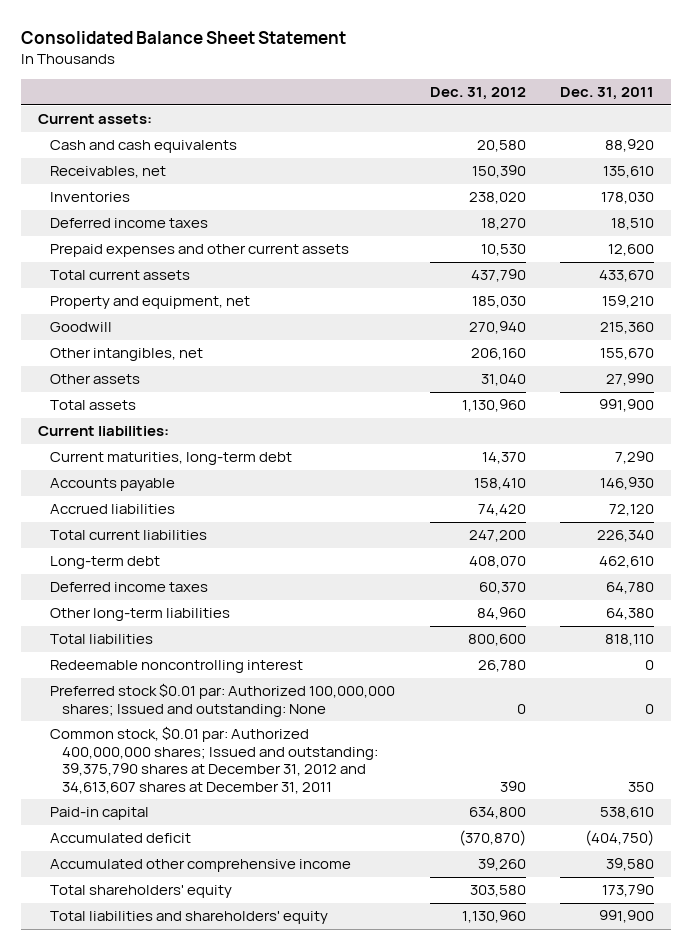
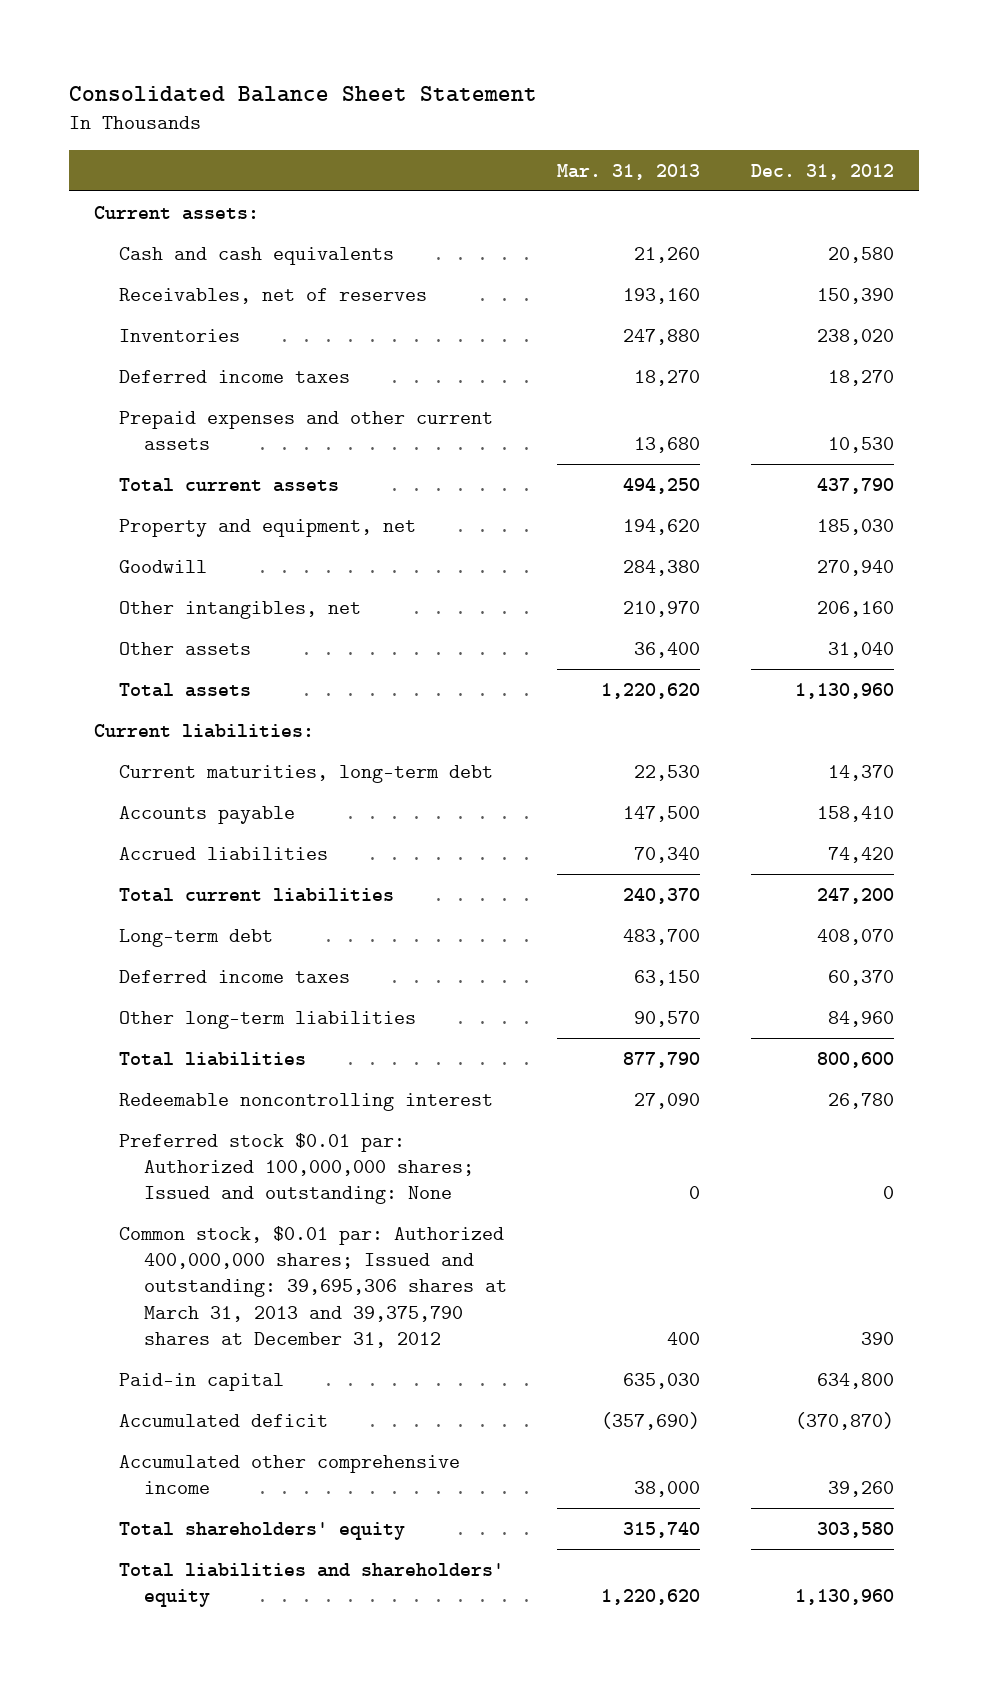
- | Dec. 31, 2012 | Dec. 31, 2011
+ | Mar. 31, 2013 | Dec. 31, 2012
- Receivables, net | 150,390 | 135,610
+ Receivables, net of reserves | 193,160 | 150,390
- Common stock, $0.01 par: Authorized 400,000,000 shares; Issued and outstanding: 39,375,790 shares at December 31, 2012 and 34,613,607 shares at December 31, 2011 | 390 | 350
+ Common stock, $0.01 par: Authorized 400,000,000 shares; Issued and outstanding: 39,695,306 shares at March 31, 2013 and 39,375,790 shares at December 31, 2012 | 400 | 390

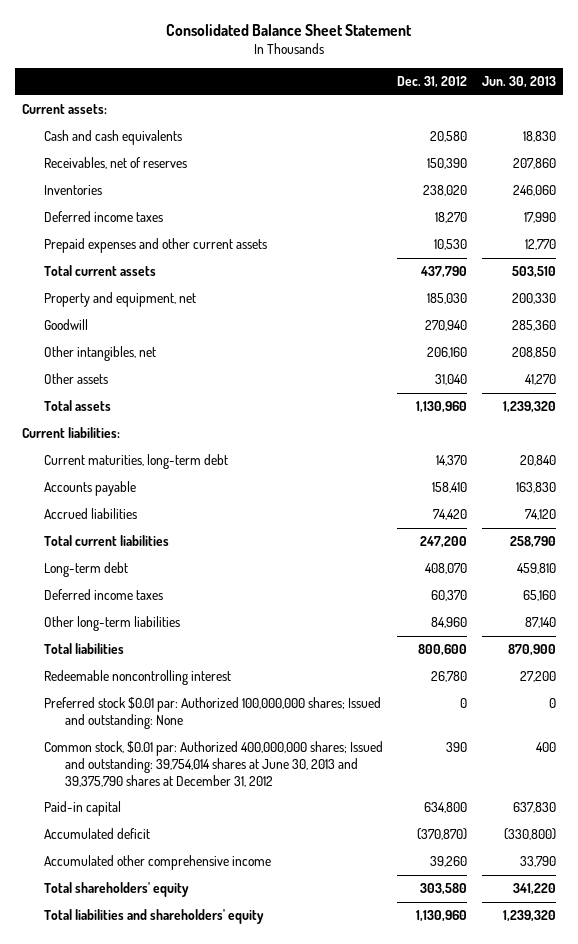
- | Mar. 31, 2013 | Dec. 31, 2012
+ | Dec. 31, 2012 | Jun. 30, 2013
- Common stock, $0.01 par: Authorized 400,000,000 shares; Issued and outstanding: 39,695,306 shares at March 31, 2013 and 39,375,790 shares at December 31, 2012 | 400 | 390
+ Common stock, $0.01 par: Authorized 400,000,000 shares; Issued and outstanding: 39,754,014 shares at June 30, 2013 and 39,375,790 shares at December 31, 2012 | 390 | 400

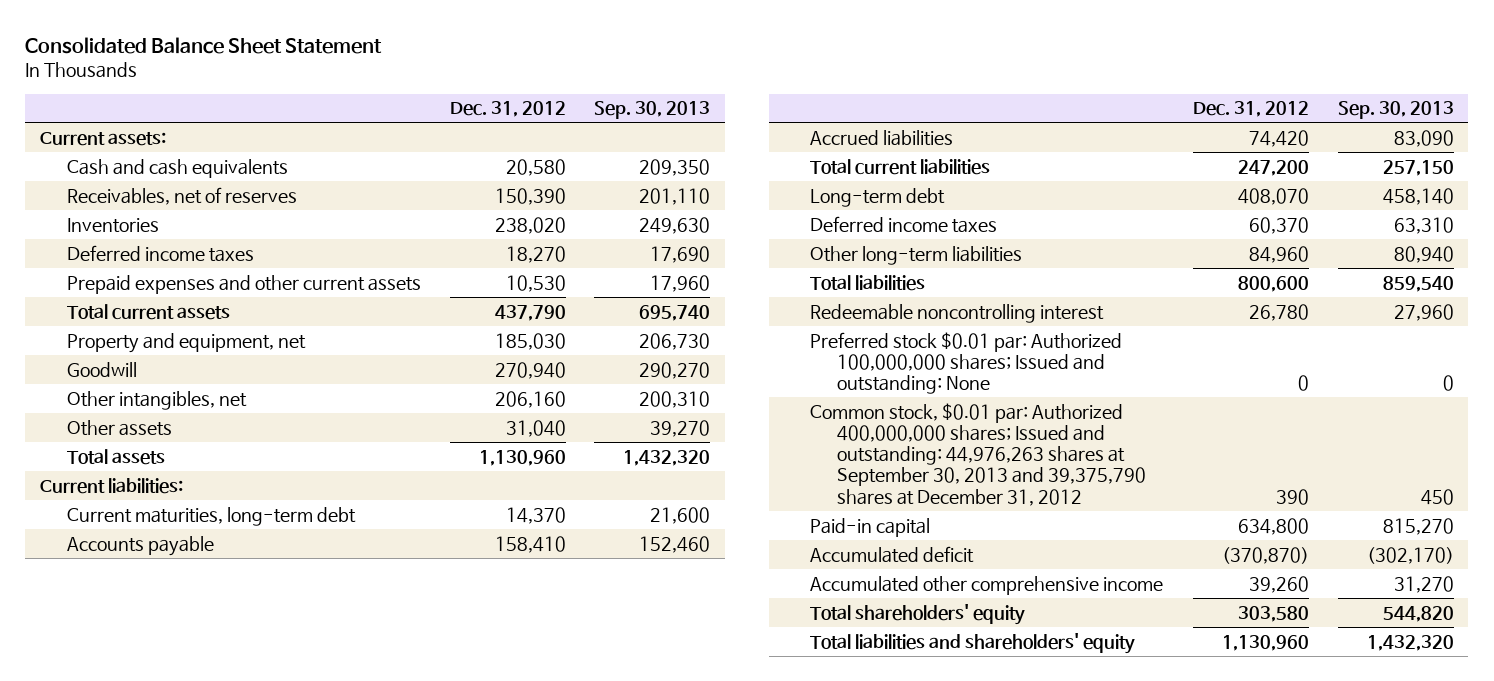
- | Dec. 31, 2012 | Jun. 30, 2013
+ | Dec. 31, 2012 | Sep. 30, 2013
- Common stock, $0.01 par: Authorized 400,000,000 shares; Issued and outstanding: 39,754,014 shares at June 30, 2013 and 39,375,790 shares at December 31, 2012 | 390 | 400
+ Common stock, $0.01 par: Authorized 400,000,000 shares; Issued and outstanding: 44,976,263 shares at September 30, 2013 and 39,375,790 shares at December 31, 2012 | 390 | 450

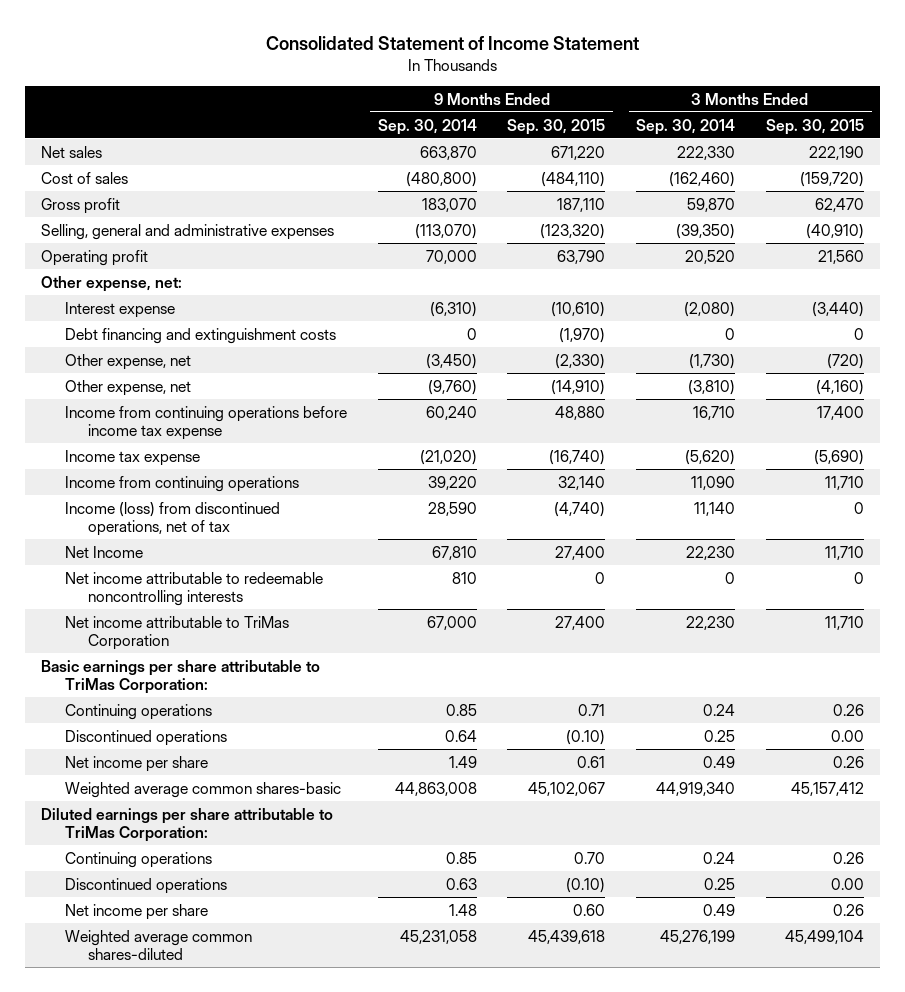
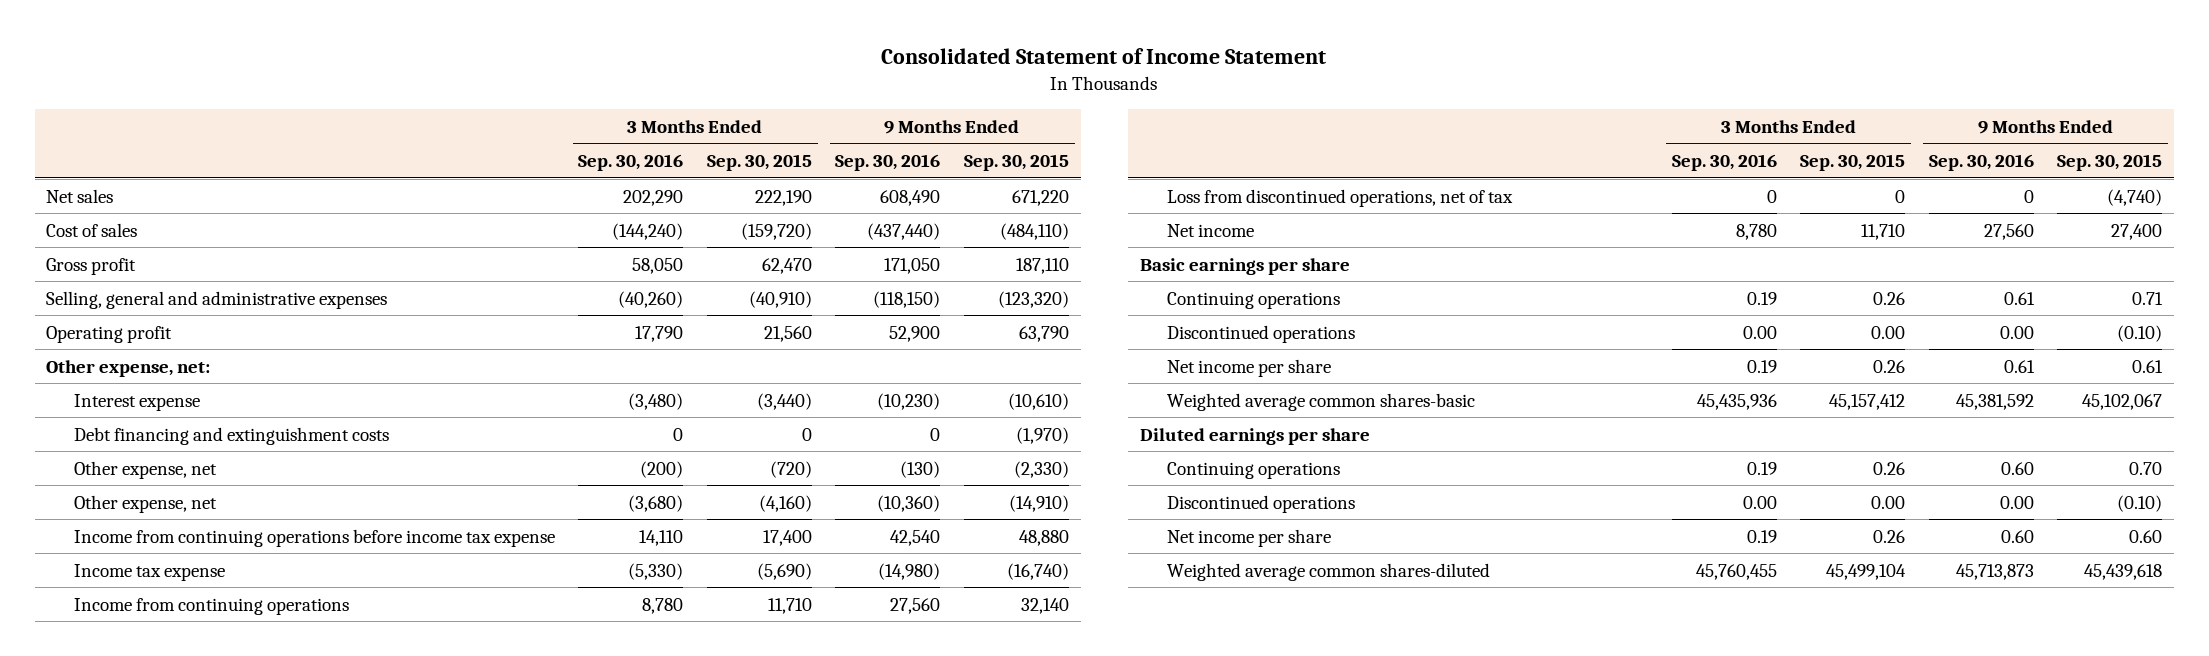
- | 9 Months Ended Sep. 30, 2014 | 9 Months Ended Sep. 30, 2015 | 3 Months Ended Sep. 30, 2014 | 3 Months Ended Sep. 30, 2015
+ | 3 Months Ended Sep. 30, 2016 | 3 Months Ended Sep. 30, 2015 | 9 Months Ended Sep. 30, 2016 | 9 Months Ended Sep. 30, 2015
- Income (loss) from discontinued operations, net of tax | 28,590 | (4,740) | 11,140 | 0
- Net Income | 67,810 | 27,400 | 22,230 | 11,710
- Net income attributable to redeemable noncontrolling interests | 810 | 0 | 0 | 0
- Net income attributable to TriMas Corporation | 67,000 | 27,400 | 22,230 | 11,710
- Basic earnings per share attributable to TriMas Corporation:
+ Loss from discontinued operations, net of tax | 0 | 0 | 0 | (4,740)
+ Net income | 8,780 | 11,710 | 27,560 | 27,400
+ Basic earnings per share
- Diluted earnings per share attributable to TriMas Corporation:
+ Diluted earnings per share

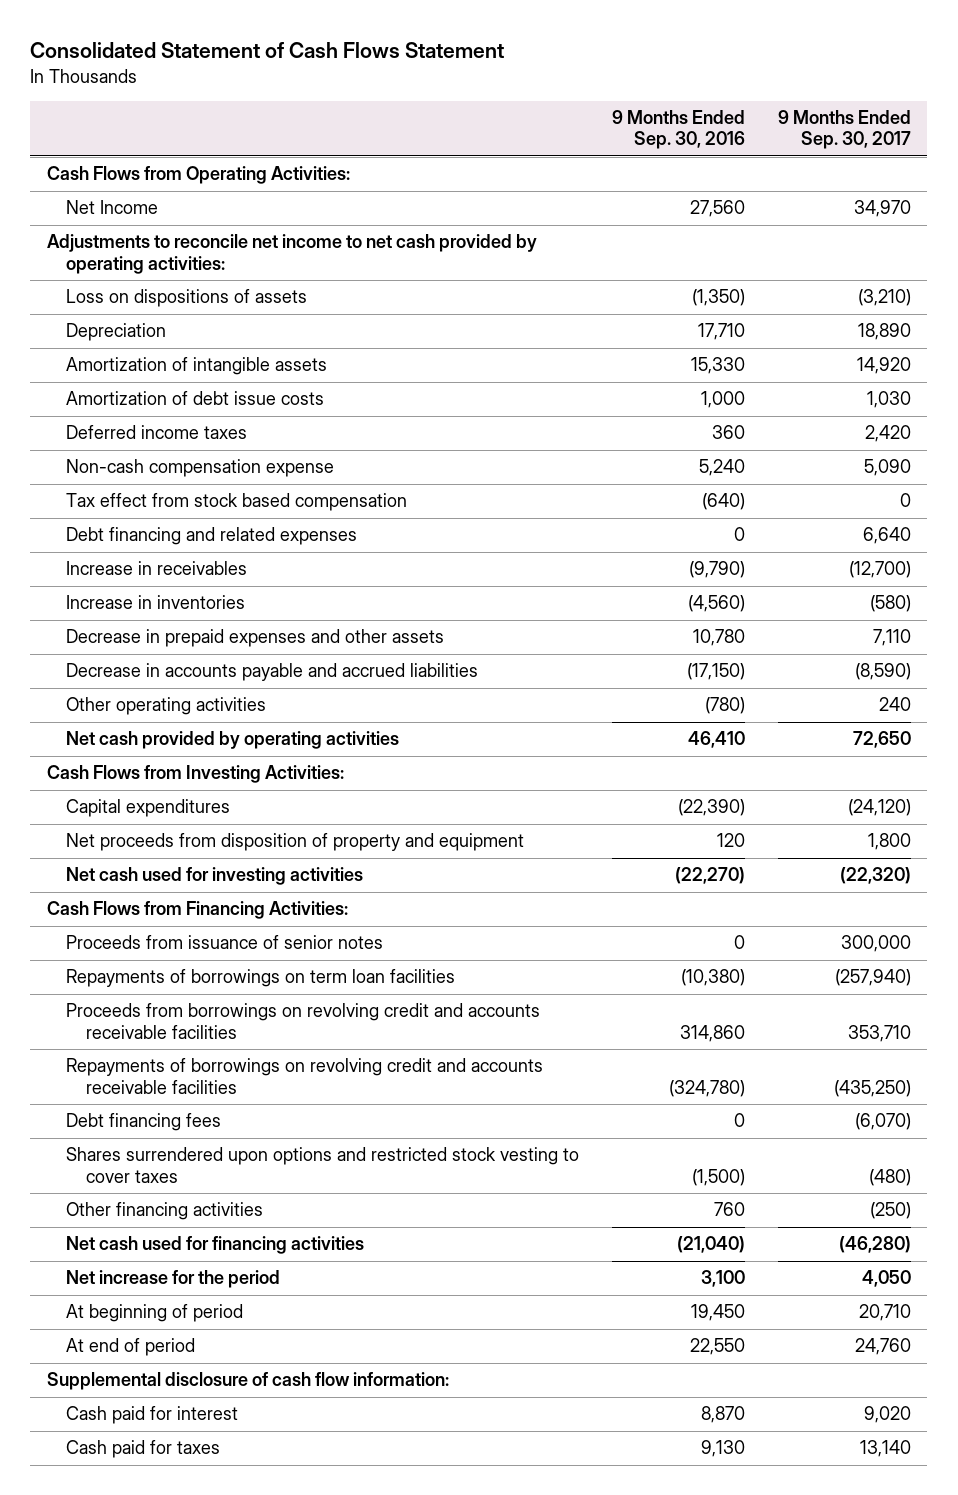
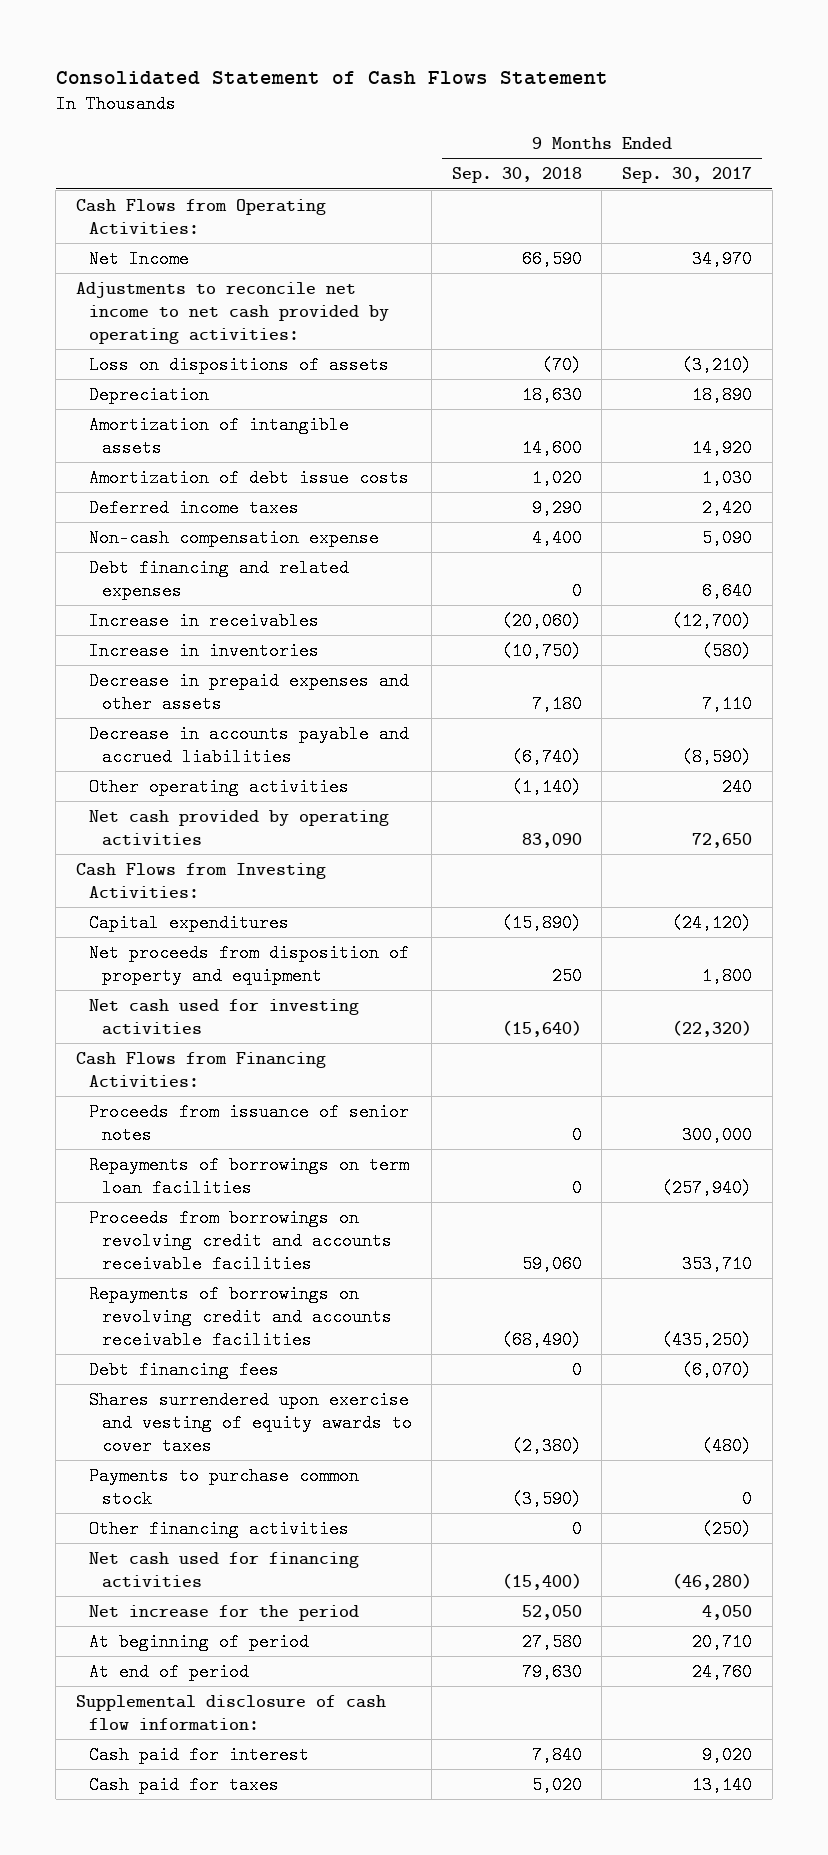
- | 9 Months Ended Sep. 30, 2016 | 9 Months Ended Sep. 30, 2017
+ | 9 Months Ended Sep. 30, 2018 | 9 Months Ended Sep. 30, 2017
- Tax effect from stock based compensation | (640) | 0
- Shares surrendered upon options and restricted stock vesting to cover taxes | (1,500) | (480)
+ Shares surrendered upon exercise and vesting of equity awards to cover taxes | (2,380) | (480)
+ Payments to purchase common stock | (3,590) | 0

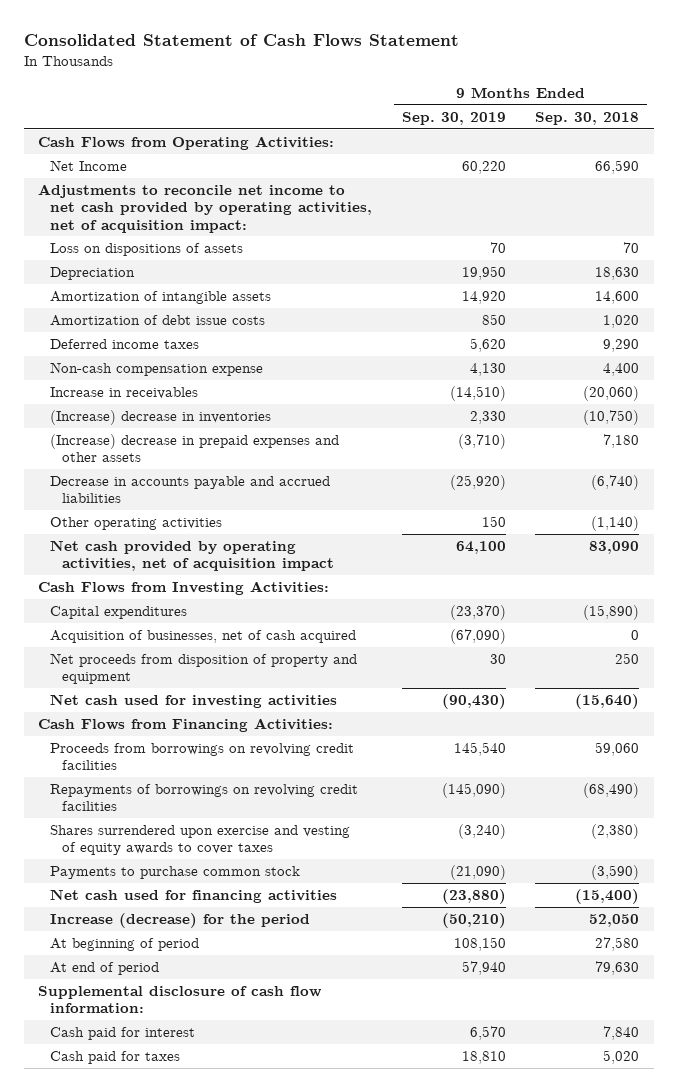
- | 9 Months Ended Sep. 30, 2018 | 9 Months Ended Sep. 30, 2017
+ | 9 Months Ended Sep. 30, 2019 | 9 Months Ended Sep. 30, 2018
- Adjustments to reconcile net income to net cash provided by operating activities:
- Loss on dispositions of assets | (70) | (3,210)
+ Adjustments to reconcile net income to net cash provided by operating activities, net of acquisition impact:
+ Loss on dispositions of assets | 70 | 70
- Debt financing and related expenses | 0 | 6,640
- Increase in inventories | (10,750) | (580)
- Decrease in prepaid expenses and other assets | 7,180 | 7,110
+ (Increase) decrease in inventories | 2,330 | (10,750)
+ (Increase) decrease in prepaid expenses and other assets | (3,710) | 7,180
- Net cash provided by operating activities | 83,090 | 72,650
+ Net cash provided by operating activities, net of acquisition impact | 64,100 | 83,090
+ Acquisition of businesses, net of cash acquired | (67,090) | 0
- Proceeds from issuance of senior notes | 0 | 300,000
- Repayments of borrowings on term loan facilities | 0 | (257,940)
- Proceeds from borrowings on revolving credit and accounts receivable facilities | 59,060 | 353,710
- Repayments of borrowings on revolving credit and accounts receivable facilities | (68,490) | (435,250)
- Debt financing fees | 0 | (6,070)
+ Proceeds from borrowings on revolving credit facilities | 145,540 | 59,060
+ Repayments of borrowings on revolving credit facilities | (145,090) | (68,490)
- Other financing activities | 0 | (250)
- Net increase for the period | 52,050 | 4,050
+ Increase (decrease) for the period | (50,210) | 52,050

